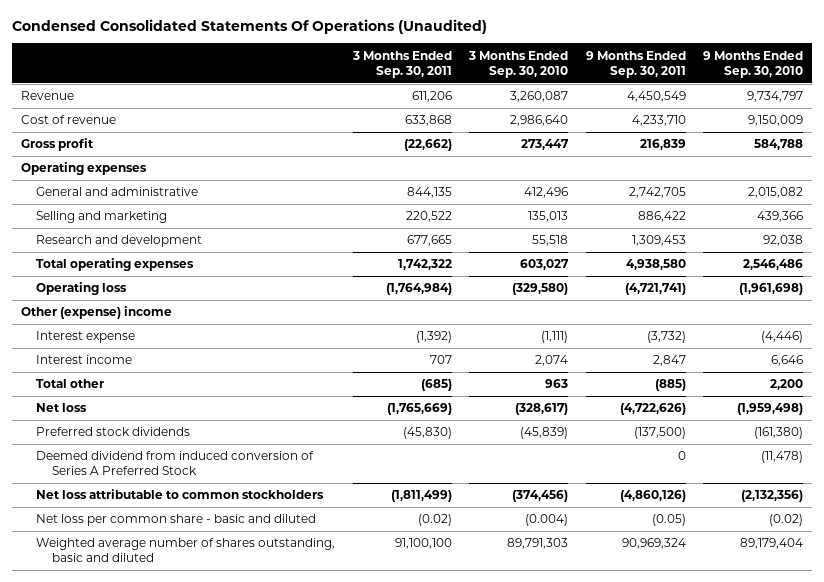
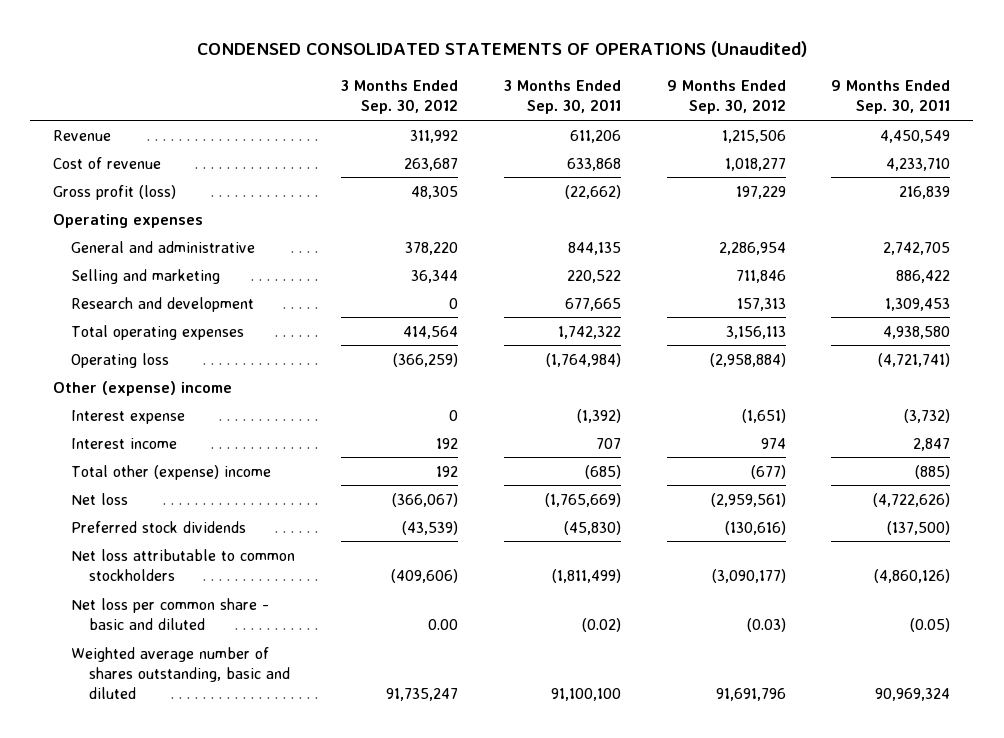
- Condensed Consolidated Statements Of Operations (Unaudited)
+ CONDENSED CONSOLIDATED STATEMENTS OF OPERATIONS (Unaudited)
- | 3 Months Ended Sep. 30, 2011 | 3 Months Ended Sep. 30, 2010 | 9 Months Ended Sep. 30, 2011 | 9 Months Ended Sep. 30, 2010
+ | 3 Months Ended Sep. 30, 2012 | 3 Months Ended Sep. 30, 2011 | 9 Months Ended Sep. 30, 2012 | 9 Months Ended Sep. 30, 2011
- Gross profit | (22,662) | 273,447 | 216,839 | 584,788
+ Gross profit (loss) | 48,305 | (22,662) | 197,229 | 216,839
- Total other | (685) | 963 | (885) | 2,200
+ Total other (expense) income | 192 | (685) | (677) | (885)
- Deemed dividend from induced conversion of Series A Preferred Stock | | | 0 | (11,478)

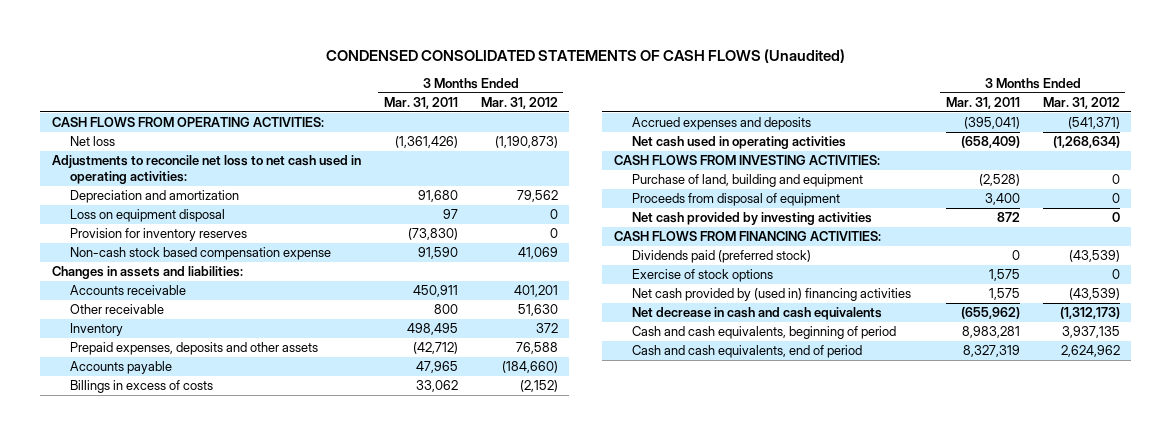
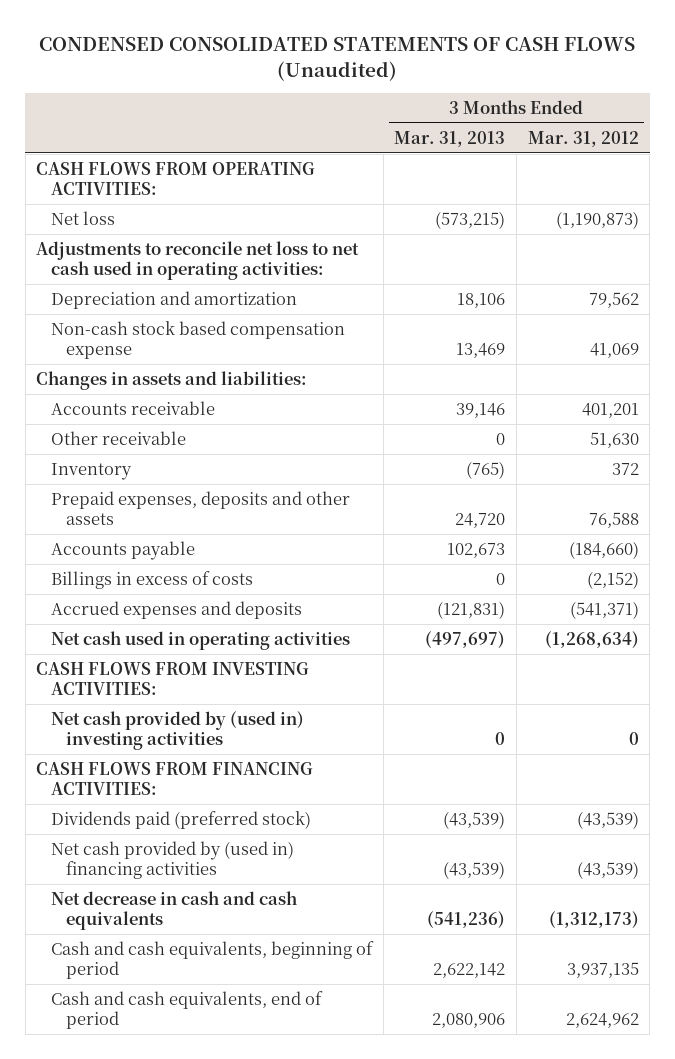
- | 3 Months Ended Mar. 31, 2011 | 3 Months Ended Mar. 31, 2012
+ | 3 Months Ended Mar. 31, 2013 | 3 Months Ended Mar. 31, 2012
- Loss on equipment disposal | 97 | 0
- Provision for inventory reserves | (73,830) | 0
- Purchase of land, building and equipment | (2,528) | 0
- Proceeds from disposal of equipment | 3,400 | 0
- Net cash provided by investing activities | 872 | 0
+ Net cash provided by (used in) investing activities | 0 | 0
- Exercise of stock options | 1,575 | 0

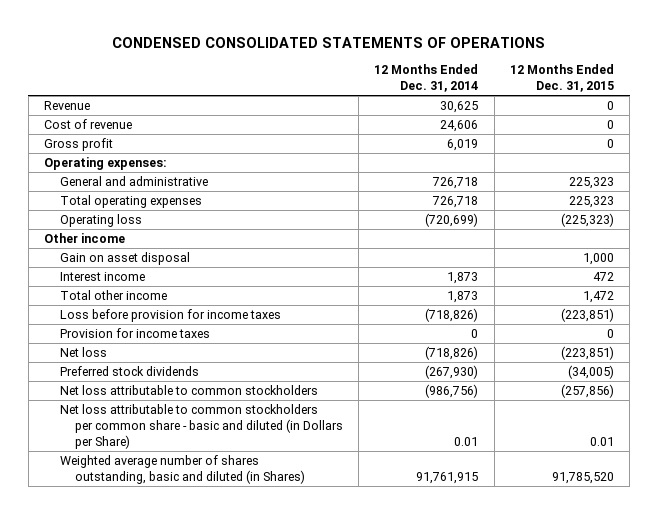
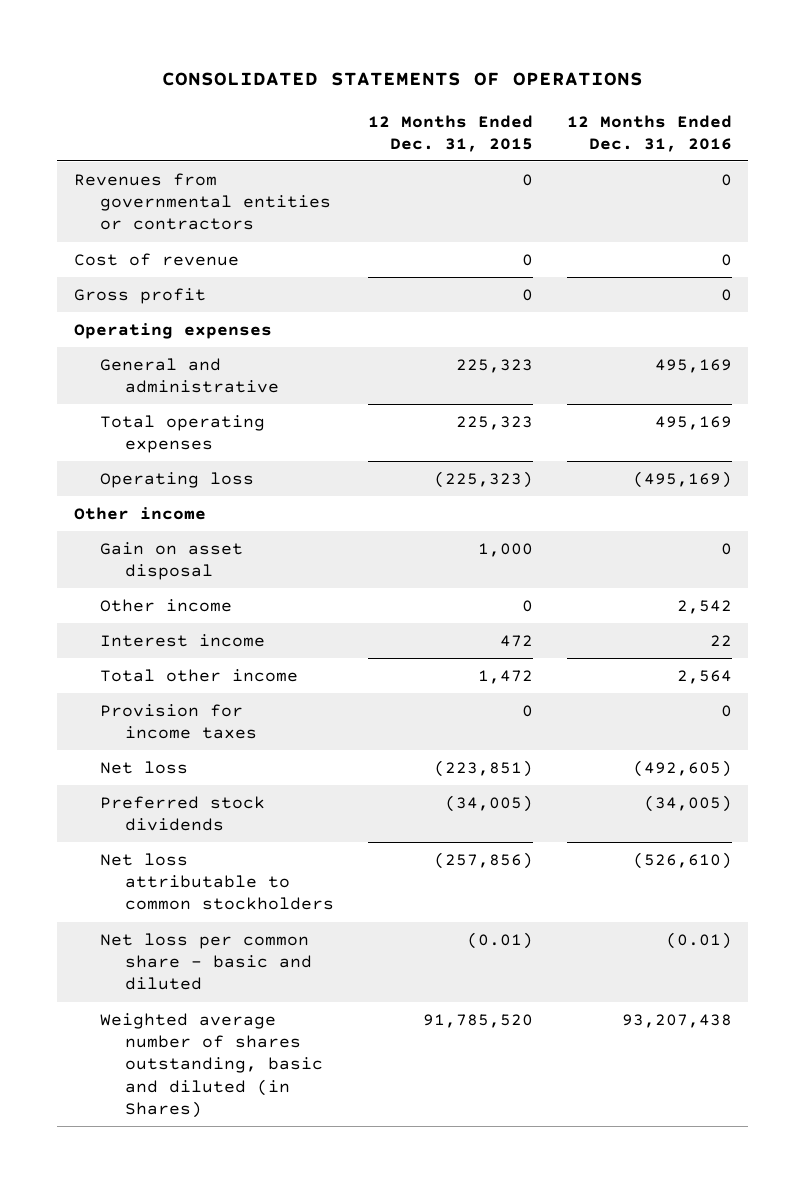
- CONDENSED CONSOLIDATED STATEMENTS OF OPERATIONS
+ CONSOLIDATED STATEMENTS OF OPERATIONS
- | 12 Months Ended Dec. 31, 2014 | 12 Months Ended Dec. 31, 2015
+ | 12 Months Ended Dec. 31, 2015 | 12 Months Ended Dec. 31, 2016
- Revenue | 30,625 | 0
+ Revenues from governmental entities or contractors | 0 | 0
- Operating expenses:
+ Operating expenses
+ Other income | 0 | 2,542
- Loss before provision for income taxes | (718,826) | (223,851)
- Net loss attributable to common stockholders per common share - basic and diluted (in Dollars per Share) | 0.01 | 0.01
+ Net loss per common share - basic and diluted | (0.01) | (0.01)

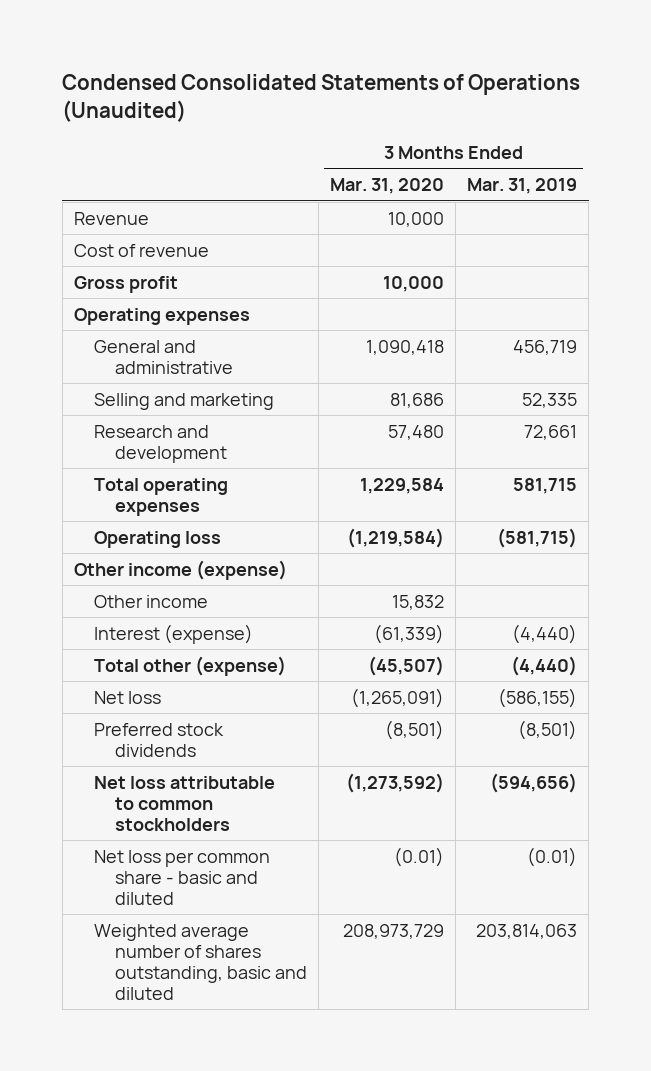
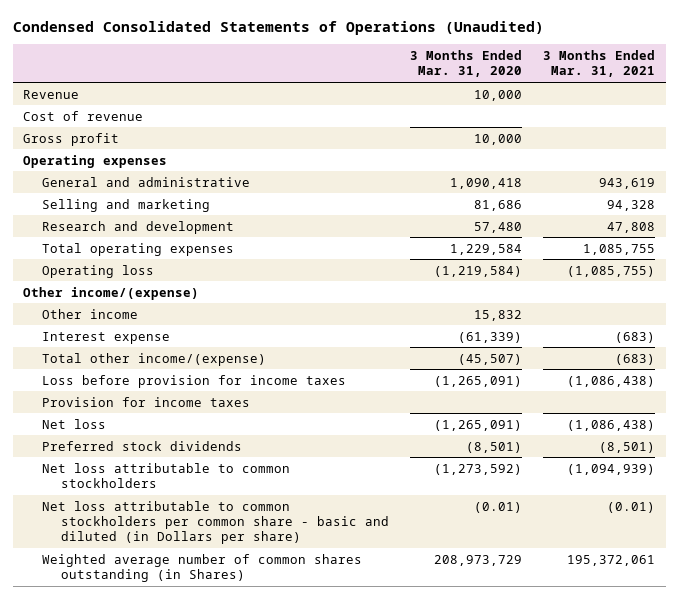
- | 3 Months Ended Mar. 31, 2020 | 3 Months Ended Mar. 31, 2019
+ | 3 Months Ended Mar. 31, 2020 | 3 Months Ended Mar. 31, 2021
- Other income (expense)
+ Other income/(expense)
- Interest (expense) | (61,339) | (4,440)
- Total other (expense) | (45,507) | (4,440)
+ Interest expense | (61,339) | (683)
+ Total other income/(expense) | (45,507) | (683)
+ Loss before provision for income taxes | (1,265,091) | (1,086,438)
+ Provision for income taxes
- Net loss per common share - basic and diluted | (0.01) | (0.01)
- Weighted average number of shares outstanding, basic and diluted | 208,973,729 | 203,814,063
+ Net loss attributable to common stockholders per common share - basic and diluted (in Dollars per share) | (0.01) | (0.01)
+ Weighted average number of common shares outstanding (in Shares) | 208,973,729 | 195,372,061

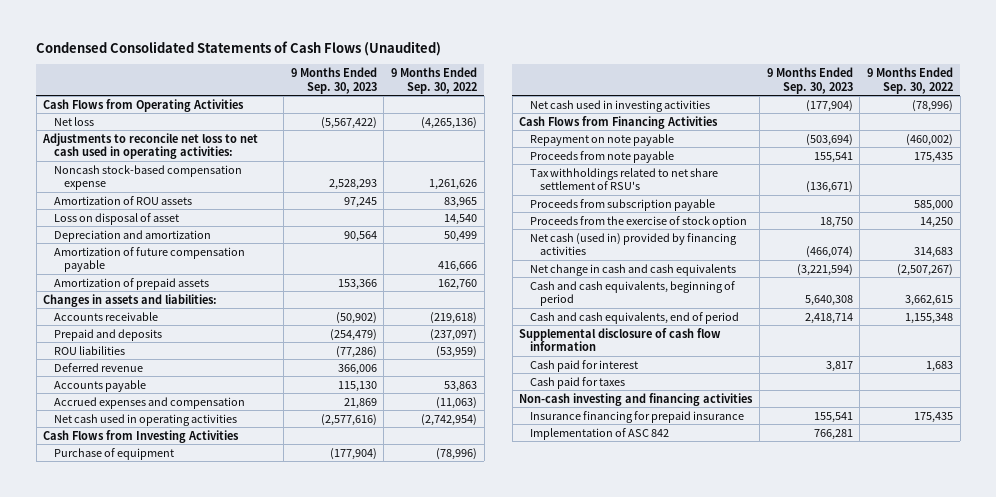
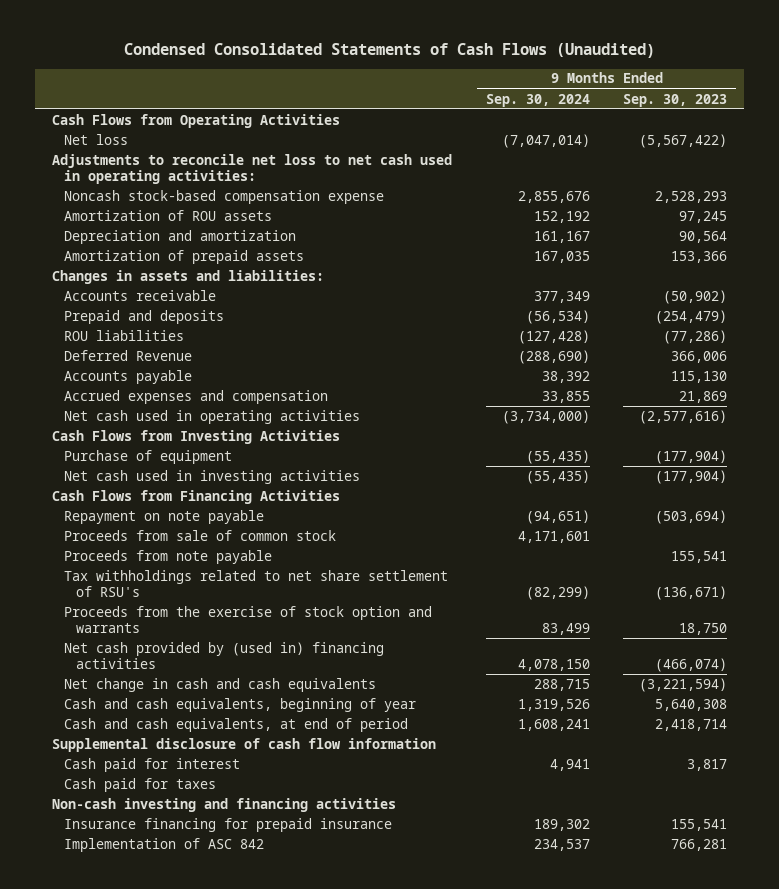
- | 9 Months Ended Sep. 30, 2023 | 9 Months Ended Sep. 30, 2022
+ | 9 Months Ended Sep. 30, 2024 | 9 Months Ended Sep. 30, 2023
- Loss on disposal of asset | | 14,540
- Amortization of future compensation payable | | 416,666
- Deferred revenue | 366,006 |
+ Deferred Revenue | (288,690) | 366,006
+ Proceeds from sale of common stock | 4,171,601 |
- Proceeds from subscription payable | | 585,000
- Proceeds from the exercise of stock option | 18,750 | 14,250
- Net cash (used in) provided by financing activities | (466,074) | 314,683
+ Proceeds from the exercise of stock option and warrants | 83,499 | 18,750
+ Net cash provided by (used in) financing activities | 4,078,150 | (466,074)
- Cash and cash equivalents, beginning of period | 5,640,308 | 3,662,615
- Cash and cash equivalents, end of period | 2,418,714 | 1,155,348
+ Cash and cash equivalents, beginning of year | 1,319,526 | 5,640,308
+ Cash and cash equivalents, at end of period | 1,608,241 | 2,418,714

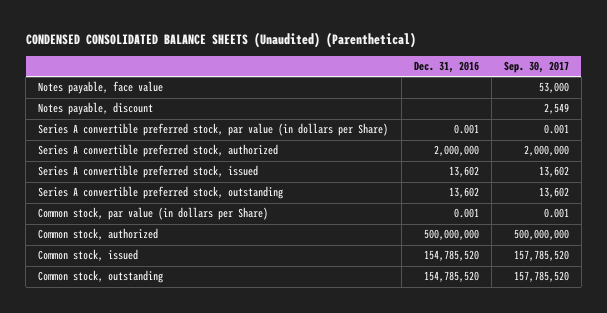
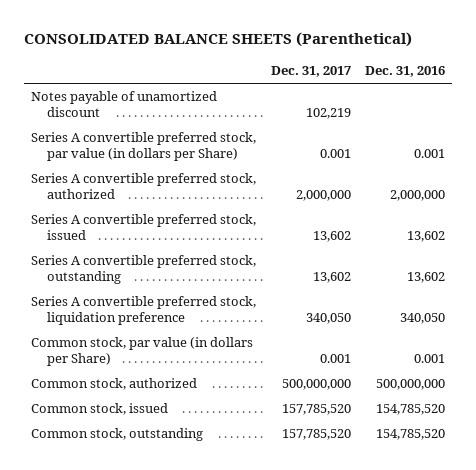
- CONDENSED CONSOLIDATED BALANCE SHEETS (Unaudited) (Parenthetical)
+ CONSOLIDATED BALANCE SHEETS (Parenthetical)
- | Dec. 31, 2016 | Sep. 30, 2017
+ | Dec. 31, 2017 | Dec. 31, 2016
- Notes payable, face value | | 53,000
- Notes payable, discount | | 2,549
+ Notes payable of unamortized discount | 102,219 |
+ Series A convertible preferred stock, liquidation preference | 340,050 | 340,050

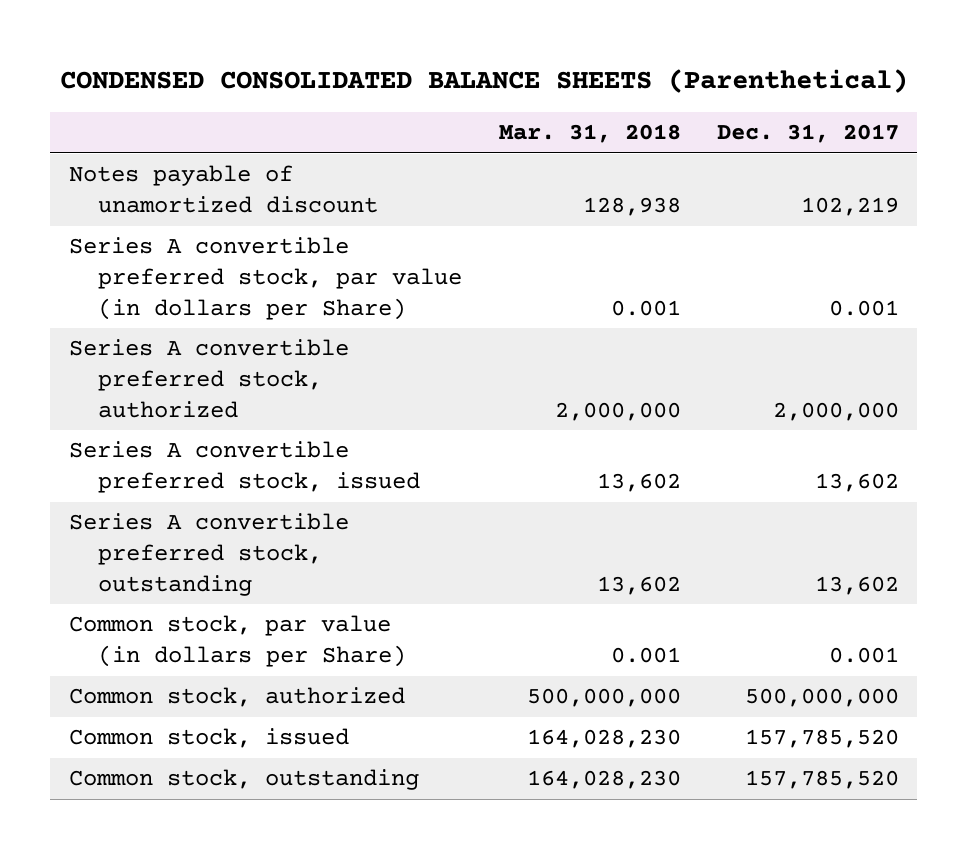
- CONSOLIDATED BALANCE SHEETS (Parenthetical)
+ CONDENSED CONSOLIDATED BALANCE SHEETS (Parenthetical)
- | Dec. 31, 2017 | Dec. 31, 2016
+ | Mar. 31, 2018 | Dec. 31, 2017
- Series A convertible preferred stock, liquidation preference | 340,050 | 340,050

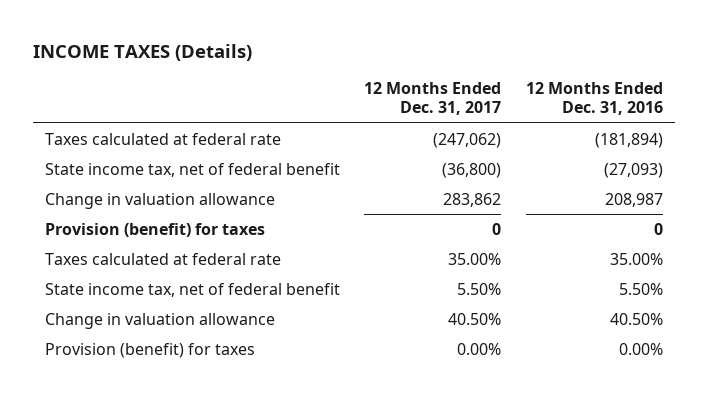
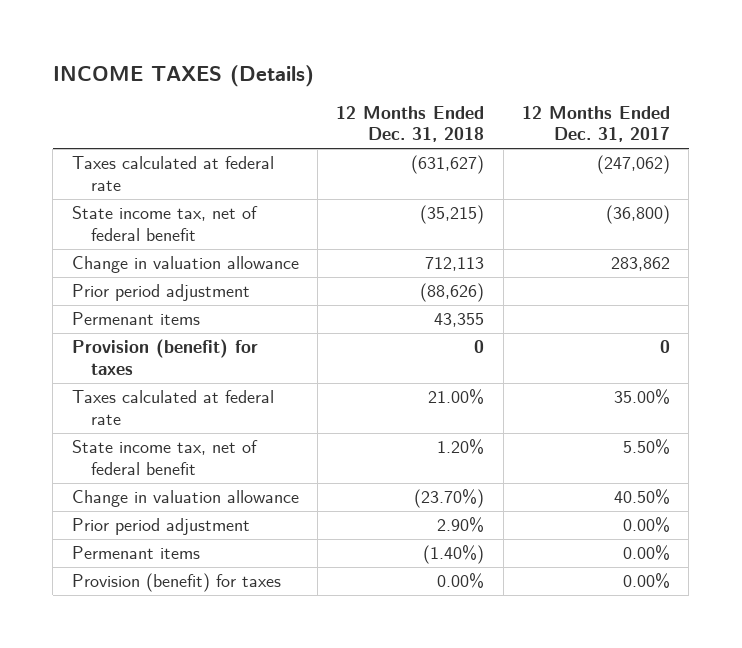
- | 12 Months Ended Dec. 31, 2017 | 12 Months Ended Dec. 31, 2016
+ | 12 Months Ended Dec. 31, 2018 | 12 Months Ended Dec. 31, 2017
+ Prior period adjustment | (88,626) |
+ Permenant items | 43,355 |
+ Prior period adjustment | 2.90% | 0.00%
+ Permenant items | (1.40%) | 0.00%

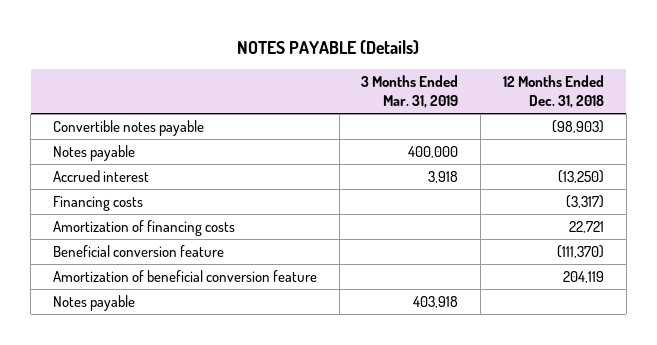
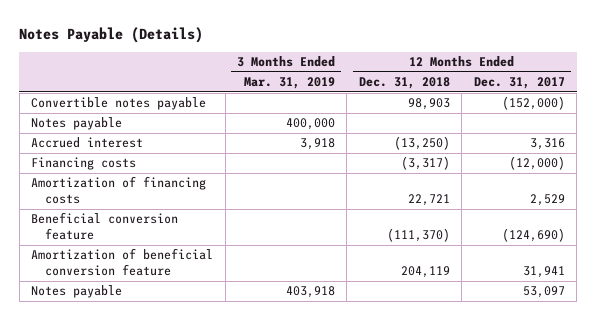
- NOTES PAYABLE (Details)
+ Notes Payable (Details)
- | 3 Months Ended Mar. 31, 2019 | 12 Months Ended Dec. 31, 2018
+ | 3 Months Ended Mar. 31, 2019 | 12 Months Ended Dec. 31, 2018 | 12 Months Ended Dec. 31, 2017
- Convertible notes payable | | (98,903)
+ Convertible notes payable | | 98,903 | (152,000)

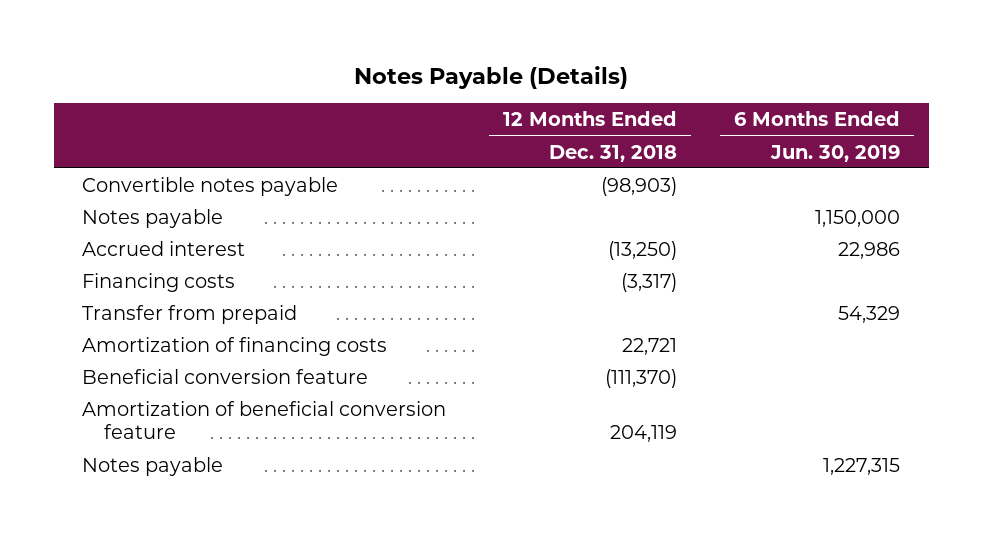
- | 3 Months Ended Mar. 31, 2019 | 12 Months Ended Dec. 31, 2018 | 12 Months Ended Dec. 31, 2017
+ | 12 Months Ended Dec. 31, 2018 | 6 Months Ended Jun. 30, 2019
- Convertible notes payable | | 98,903 | (152,000)
+ Convertible notes payable | (98,903) |
+ Transfer from prepaid | | 54,329

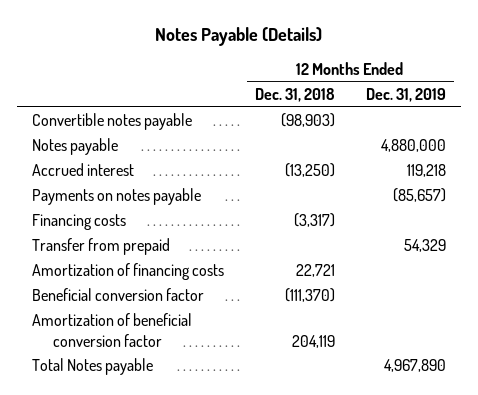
- | 12 Months Ended Dec. 31, 2018 | 6 Months Ended Jun. 30, 2019
+ | 12 Months Ended Dec. 31, 2018 | 12 Months Ended Dec. 31, 2019
+ Payments on notes payable | | (85,657)
- Beneficial conversion feature | (111,370) |
- Amortization of beneficial conversion feature | 204,119 |
- Notes payable | | 1,227,315
+ Beneficial conversion factor | (111,370) |
+ Amortization of beneficial conversion factor | 204,119 |
+ Total Notes payable | | 4,967,890

